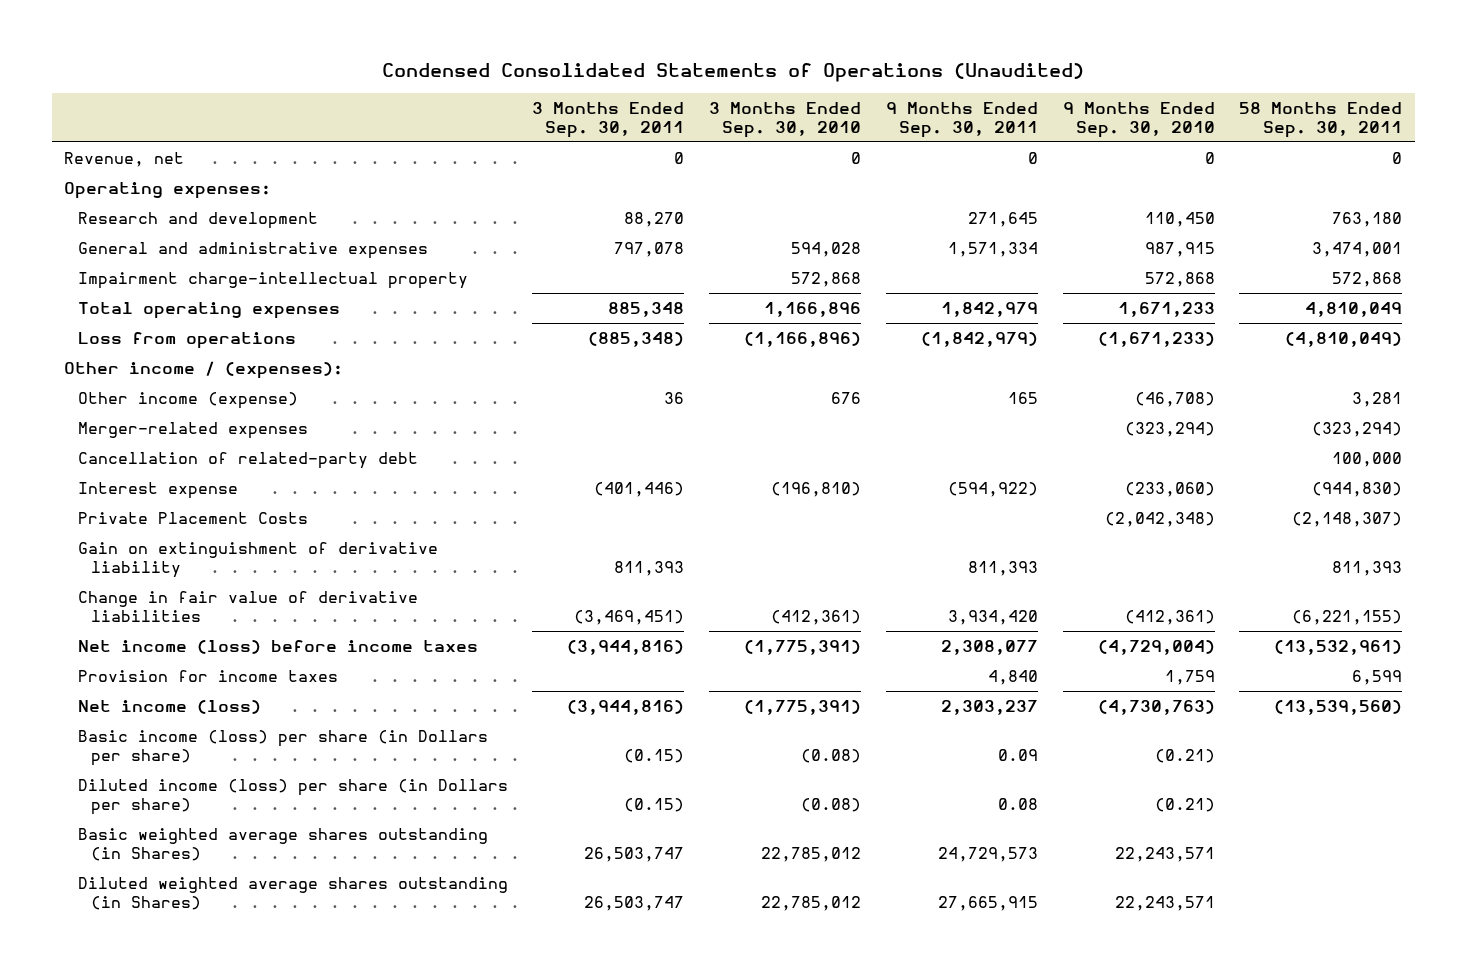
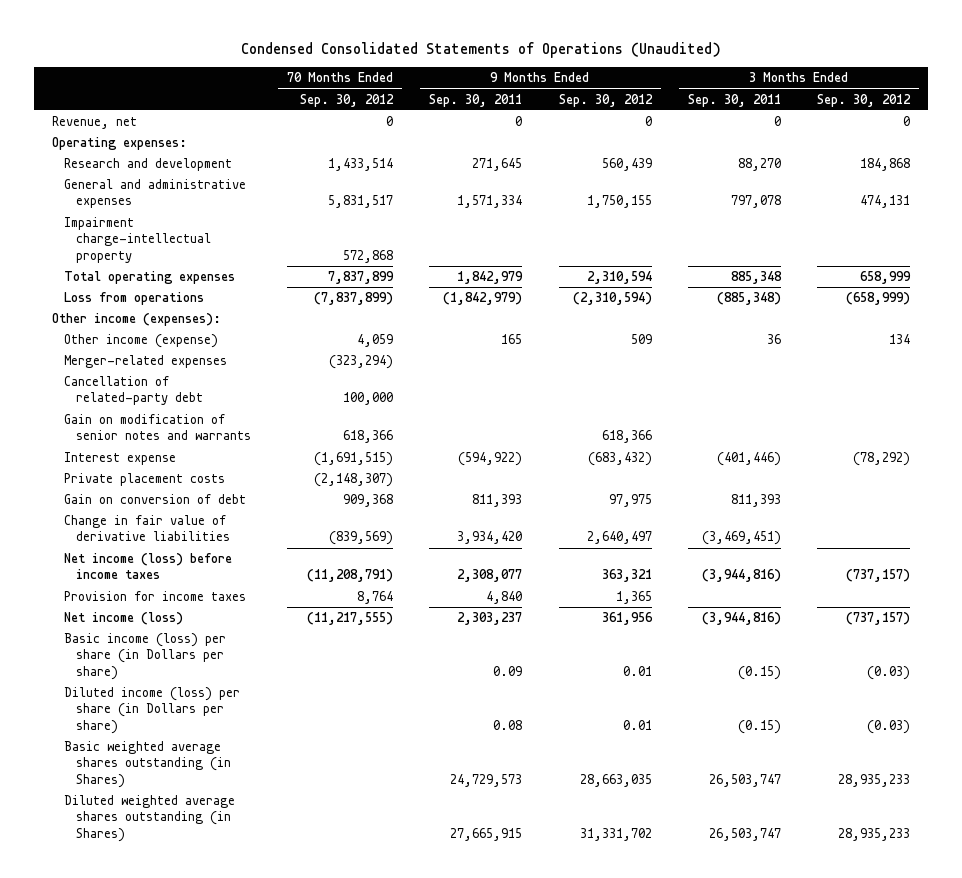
- | 3 Months Ended Sep. 30, 2011 | 3 Months Ended Sep. 30, 2010 | 9 Months Ended Sep. 30, 2011 | 9 Months Ended Sep. 30, 2010 | 58 Months Ended Sep. 30, 2011
+ | 70 Months Ended Sep. 30, 2012 | 9 Months Ended Sep. 30, 2011 | 9 Months Ended Sep. 30, 2012 | 3 Months Ended Sep. 30, 2011 | 3 Months Ended Sep. 30, 2012
- Other income / (expenses):
+ Other income (expenses):
+ Gain on modification of senior notes and warrants | 618,366 | | 618,366 | |
- Private Placement Costs | | | | (2,042,348) | (2,148,307)
- Gain on extinguishment of derivative liability | 811,393 | | 811,393 | | 811,393
+ Private placement costs | (2,148,307) | | | |
+ Gain on conversion of debt | 909,368 | 811,393 | 97,975 | 811,393 |

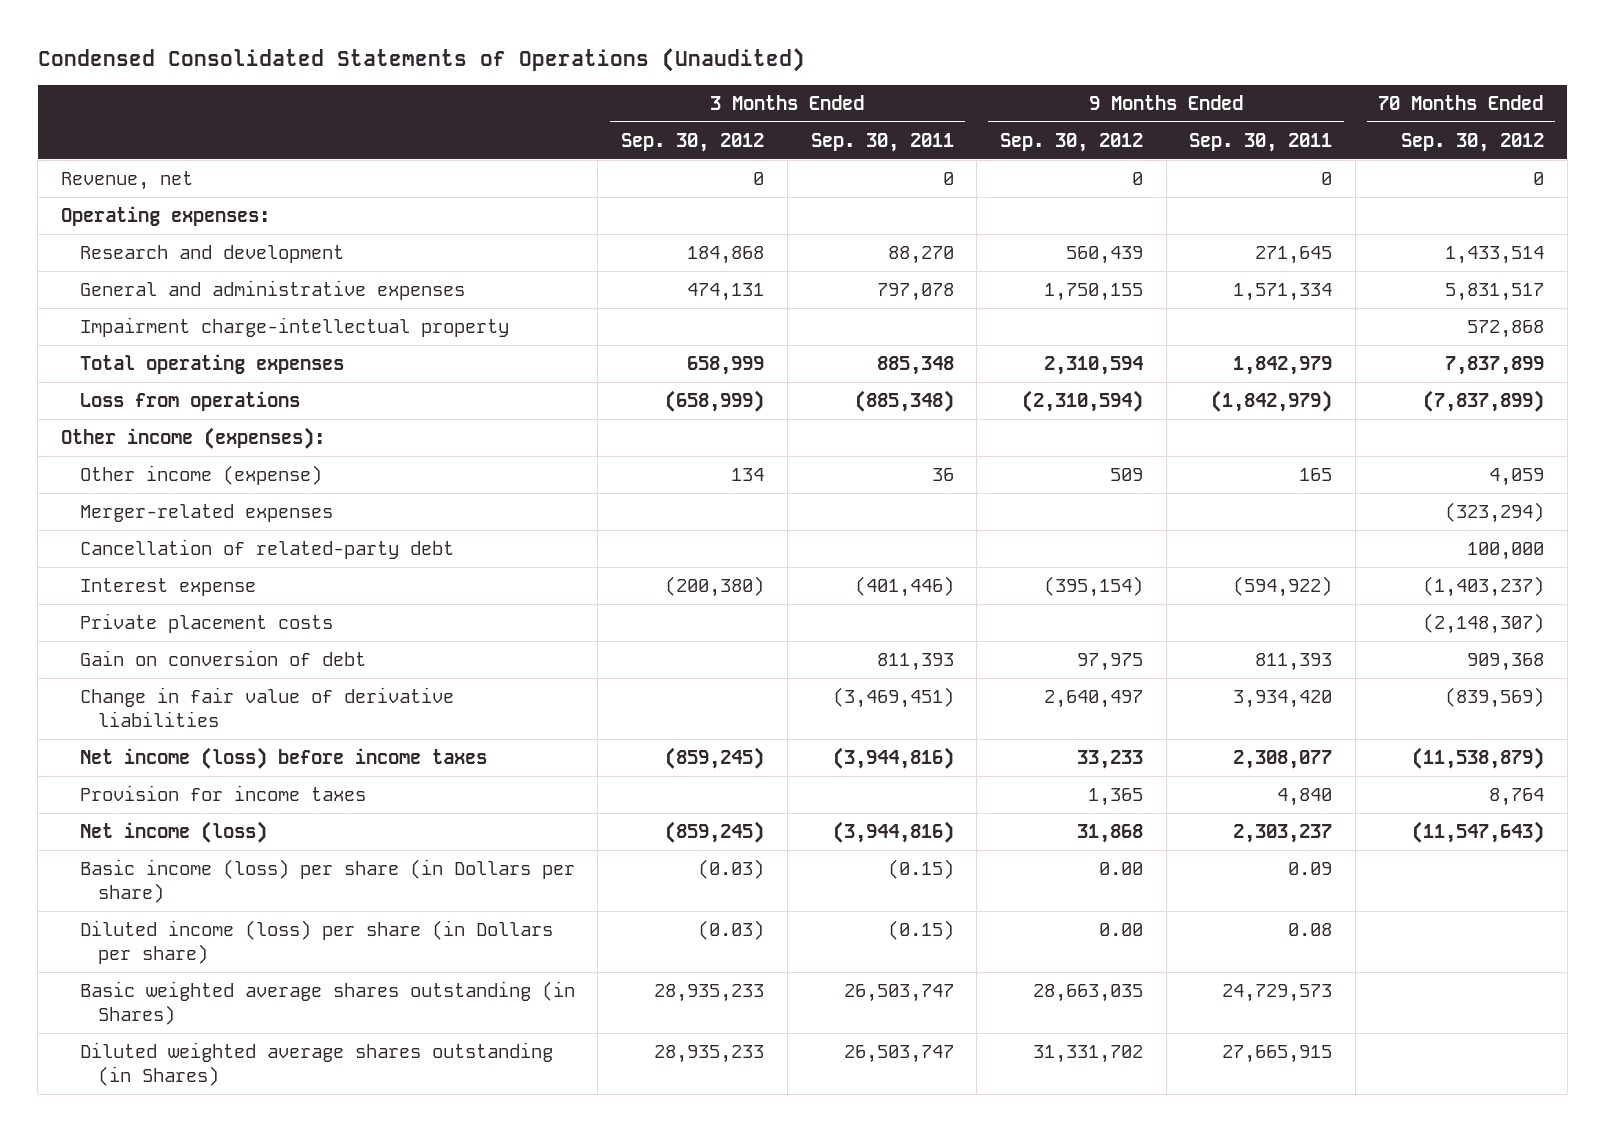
- | 70 Months Ended Sep. 30, 2012 | 9 Months Ended Sep. 30, 2011 | 9 Months Ended Sep. 30, 2012 | 3 Months Ended Sep. 30, 2011 | 3 Months Ended Sep. 30, 2012
+ | 3 Months Ended Sep. 30, 2012 | 3 Months Ended Sep. 30, 2011 | 9 Months Ended Sep. 30, 2012 | 9 Months Ended Sep. 30, 2011 | 70 Months Ended Sep. 30, 2012
- Gain on modification of senior notes and warrants | 618,366 | | 618,366 | |
- Interest expense | (1,691,515) | (594,922) | (683,432) | (401,446) | (78,292)
+ Interest expense | (200,380) | (401,446) | (395,154) | (594,922) | (1,403,237)
- Net income (loss) before income taxes | (11,208,791) | 2,308,077 | 363,321 | (3,944,816) | (737,157)
+ Net income (loss) before income taxes | (859,245) | (3,944,816) | 33,233 | 2,308,077 | (11,538,879)
- Net income (loss) | (11,217,555) | 2,303,237 | 361,956 | (3,944,816) | (737,157)
- Basic income (loss) per share (in Dollars per share) | | 0.09 | 0.01 | (0.15) | (0.03)
- Diluted income (loss) per share (in Dollars per share) | | 0.08 | 0.01 | (0.15) | (0.03)
+ Net income (loss) | (859,245) | (3,944,816) | 31,868 | 2,303,237 | (11,547,643)
+ Basic income (loss) per share (in Dollars per share) | (0.03) | (0.15) | 0.00 | 0.09 |
+ Diluted income (loss) per share (in Dollars per share) | (0.03) | (0.15) | 0.00 | 0.08 |

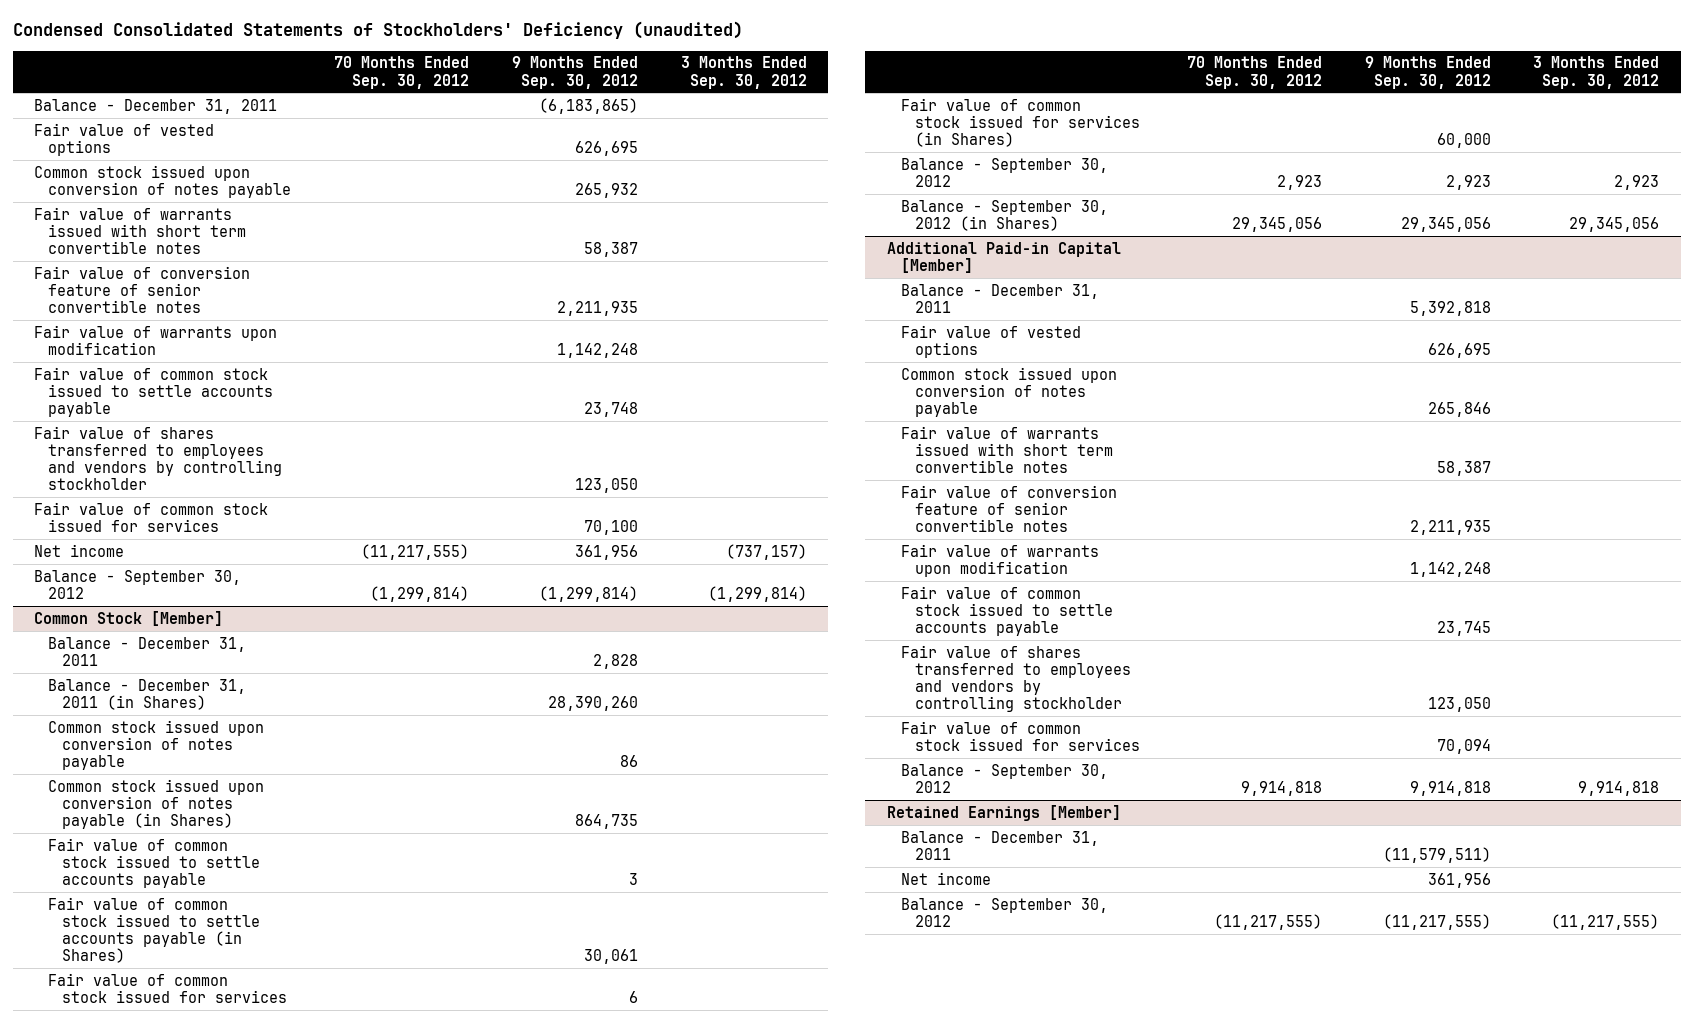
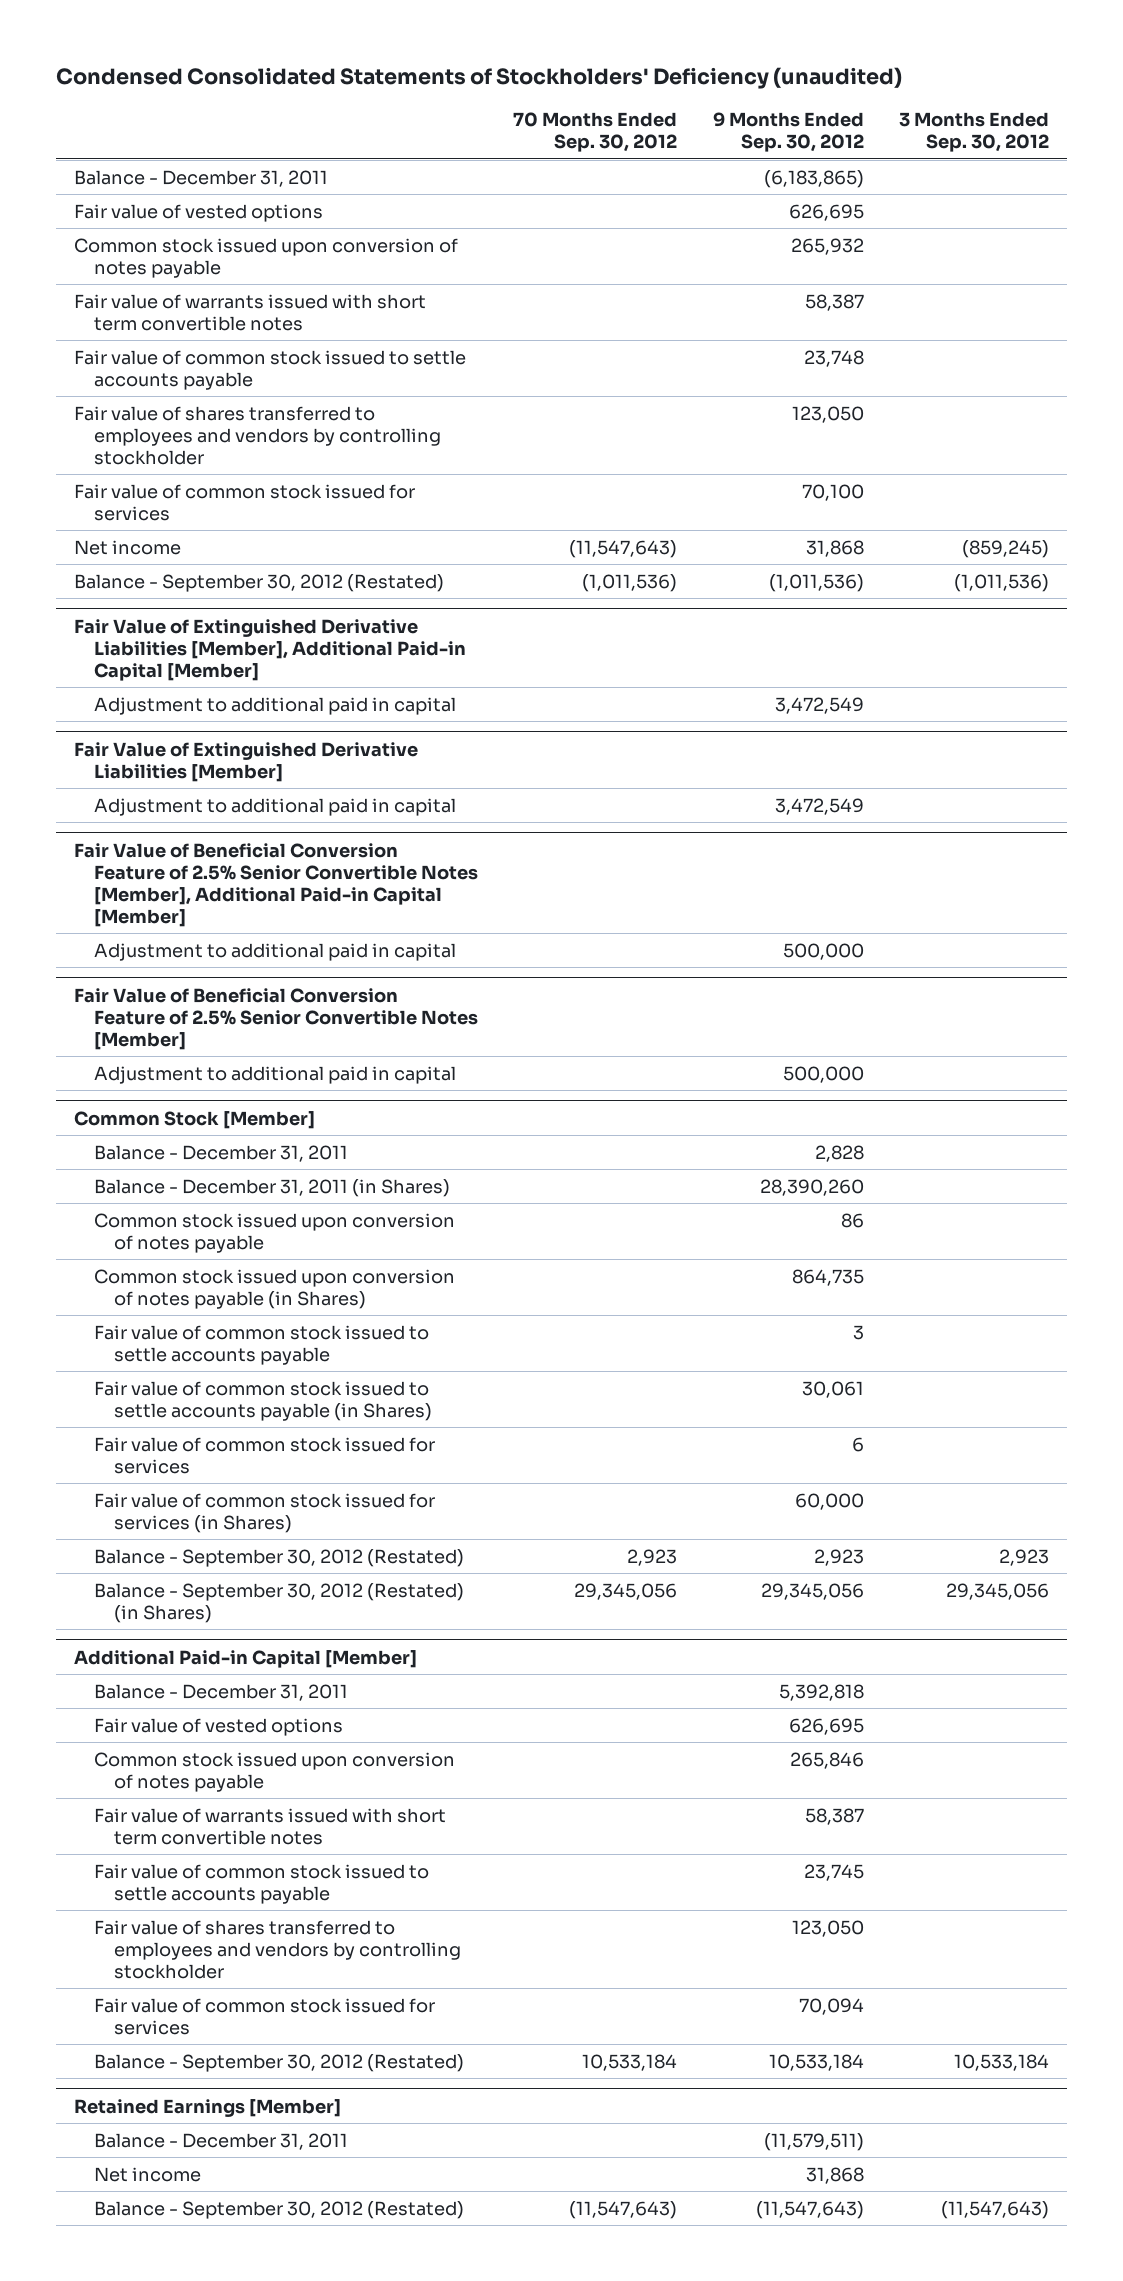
- Fair value of conversion feature of senior convertible notes | | 2,211,935 |
- Fair value of warrants upon modification | | 1,142,248 |
- Net income | (11,217,555) | 361,956 | (737,157)
- Balance - September 30, 2012 | (1,299,814) | (1,299,814) | (1,299,814)
+ Net income | (11,547,643) | 31,868 | (859,245)
+ Balance - September 30, 2012 (Restated) | (1,011,536) | (1,011,536) | (1,011,536)
+ Fair Value of Extinguished Derivative Liabilities [Member], Additional Paid-in Capital [Member]
+ Adjustment to additional paid in capital | | 3,472,549 |
+ Fair Value of Extinguished Derivative Liabilities [Member]
+ Adjustment to additional paid in capital | | 3,472,549 |
+ Fair Value of Beneficial Conversion Feature of 2.5% Senior Convertible Notes [Member], Additional Paid-in Capital [Member]
+ Adjustment to additional paid in capital | | 500,000 |
+ Fair Value of Beneficial Conversion Feature of 2.5% Senior Convertible Notes [Member]
+ Adjustment to additional paid in capital | | 500,000 |
@ Common Stock [Member]
- Balance - September 30, 2012 | 2,923 | 2,923 | 2,923
- Balance - September 30, 2012 (in Shares) | 29,345,056 | 29,345,056 | 29,345,056
+ Balance - September 30, 2012 (Restated) | 2,923 | 2,923 | 2,923
+ Balance - September 30, 2012 (Restated) (in Shares) | 29,345,056 | 29,345,056 | 29,345,056
@ Additional Paid-in Capital [Member]
- Fair value of conversion feature of senior convertible notes | | 2,211,935 |
- Fair value of warrants upon modification | | 1,142,248 |
- Balance - September 30, 2012 | 9,914,818 | 9,914,818 | 9,914,818
+ Balance - September 30, 2012 (Restated) | 10,533,184 | 10,533,184 | 10,533,184
@ Retained Earnings [Member]
- Net income | | 361,956 |
- Balance - September 30, 2012 | (11,217,555) | (11,217,555) | (11,217,555)
+ Net income | | 31,868 |
+ Balance - September 30, 2012 (Restated) | (11,547,643) | (11,547,643) | (11,547,643)

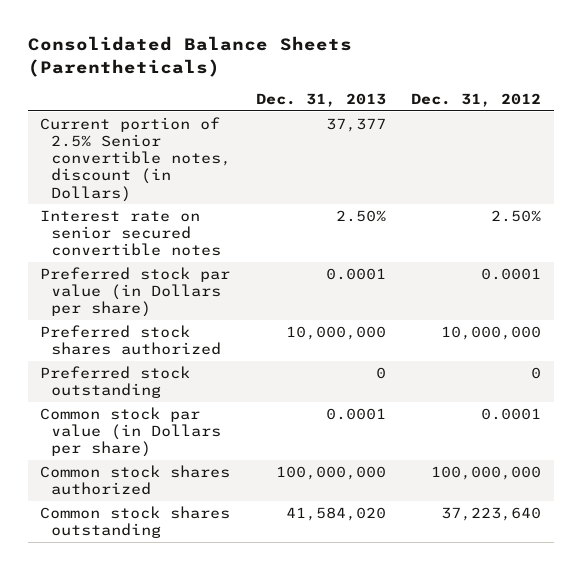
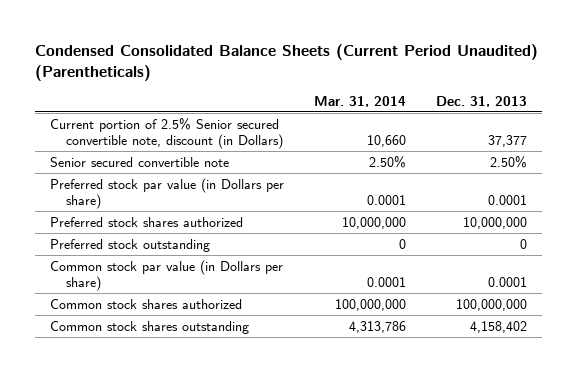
- Consolidated Balance Sheets (Parentheticals)
+ Condensed Consolidated Balance Sheets (Current Period Unaudited) (Parentheticals)
- | Dec. 31, 2013 | Dec. 31, 2012
+ | Mar. 31, 2014 | Dec. 31, 2013
- Current portion of 2.5% Senior convertible notes, discount (in Dollars) | 37,377 |
- Interest rate on senior secured convertible notes | 2.50% | 2.50%
+ Current portion of 2.5% Senior secured convertible note, discount (in Dollars) | 10,660 | 37,377
+ Senior secured convertible note | 2.50% | 2.50%
- Common stock shares outstanding | 41,584,020 | 37,223,640
+ Common stock shares outstanding | 4,313,786 | 4,158,402

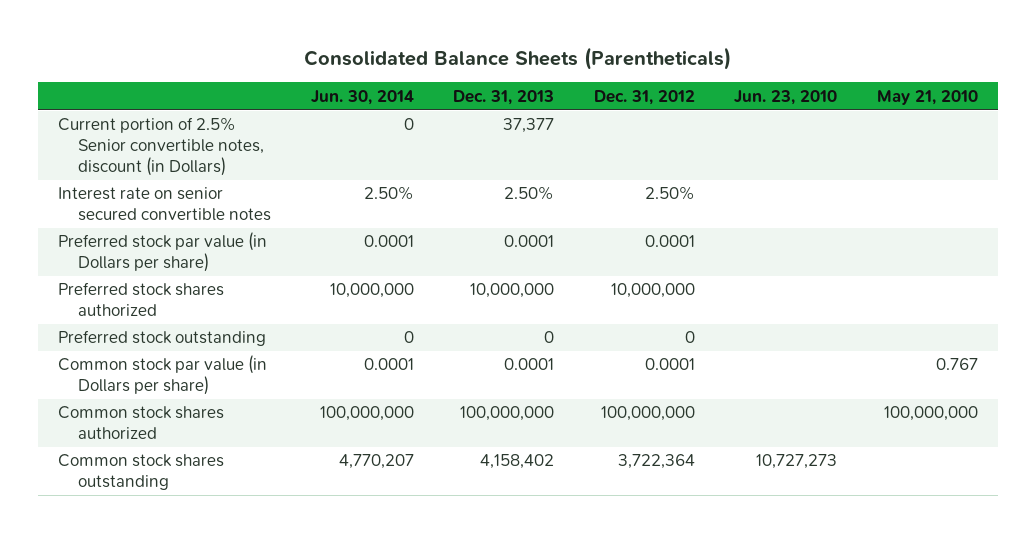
- Condensed Consolidated Balance Sheets (Current Period Unaudited) (Parentheticals)
+ Consolidated Balance Sheets (Parentheticals)
- | Mar. 31, 2014 | Dec. 31, 2013
+ | Jun. 30, 2014 | Dec. 31, 2013 | Dec. 31, 2012 | Jun. 23, 2010 | May 21, 2010
- Current portion of 2.5% Senior secured convertible note, discount (in Dollars) | 10,660 | 37,377
- Senior secured convertible note | 2.50% | 2.50%
+ Current portion of 2.5% Senior convertible notes, discount (in Dollars) | 0 | 37,377 | | |
+ Interest rate on senior secured convertible notes | 2.50% | 2.50% | 2.50% | |

